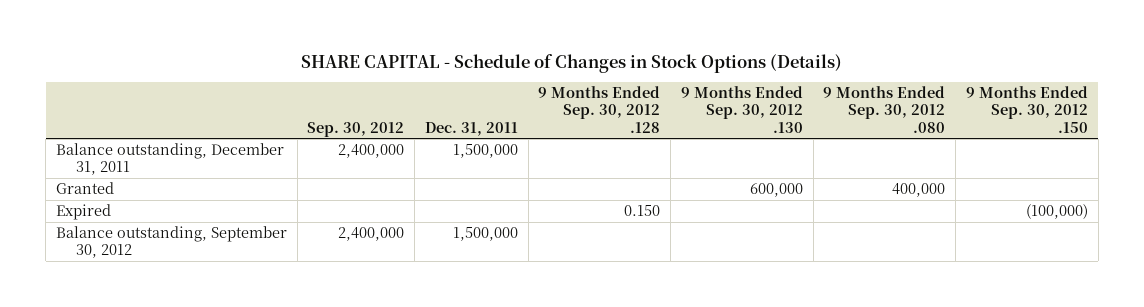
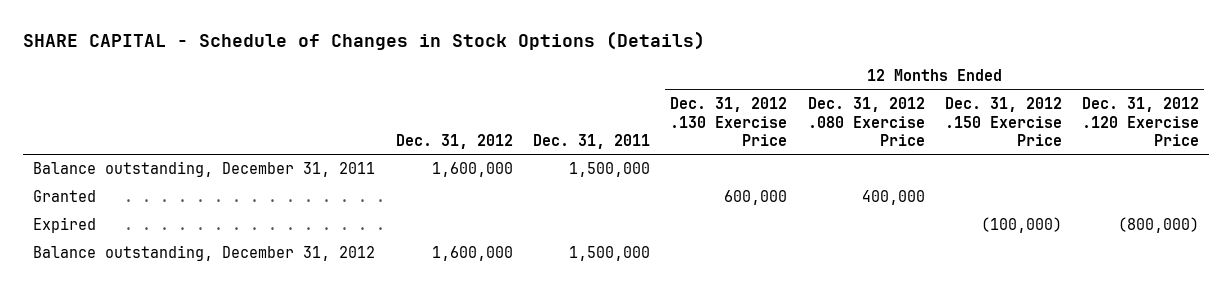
- | Sep. 30, 2012 | Dec. 31, 2011 | 9 Months Ended Sep. 30, 2012 .128 | 9 Months Ended Sep. 30, 2012 .130 | 9 Months Ended Sep. 30, 2012 .080 | 9 Months Ended Sep. 30, 2012 .150
+ | Dec. 31, 2012 | Dec. 31, 2011 | 12 Months Ended Dec. 31, 2012 .130 Exercise Price | 12 Months Ended Dec. 31, 2012 .080 Exercise Price | 12 Months Ended Dec. 31, 2012 .150 Exercise Price | 12 Months Ended Dec. 31, 2012 .120 Exercise Price
- Balance outstanding, September 30, 2012 | 2,400,000 | 1,500,000 | | | |
+ Balance outstanding, December 31, 2012 | 1,600,000 | 1,500,000 | | | |

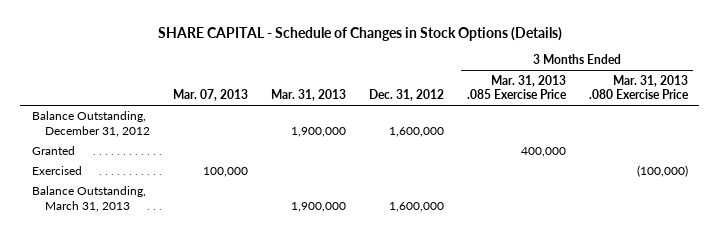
- | Dec. 31, 2012 | Dec. 31, 2011 | 12 Months Ended Dec. 31, 2012 .130 Exercise Price | 12 Months Ended Dec. 31, 2012 .080 Exercise Price | 12 Months Ended Dec. 31, 2012 .150 Exercise Price | 12 Months Ended Dec. 31, 2012 .120 Exercise Price
+ | Mar. 07, 2013 | Mar. 31, 2013 | Dec. 31, 2012 | 3 Months Ended Mar. 31, 2013 .085 Exercise Price | 3 Months Ended Mar. 31, 2013 .080 Exercise Price
- Balance outstanding, December 31, 2011 | 1,600,000 | 1,500,000 | | | |
+ Balance Outstanding, December 31, 2012 | | 1,900,000 | 1,600,000 | |
- Expired | | | | | (100,000) | (800,000)
- Balance outstanding, December 31, 2012 | 1,600,000 | 1,500,000 | | | |
+ Exercised | 100,000 | | | | (100,000)
+ Balance Outstanding, March 31, 2013 | | 1,900,000 | 1,600,000 | |

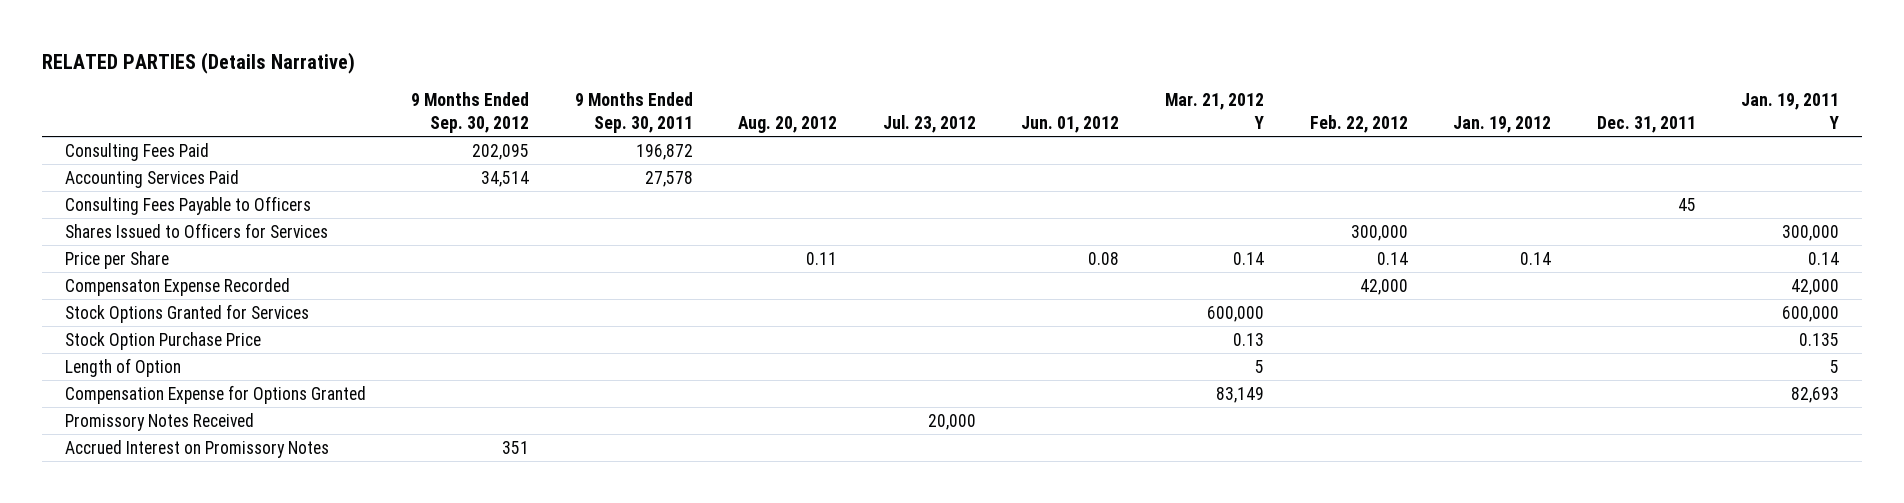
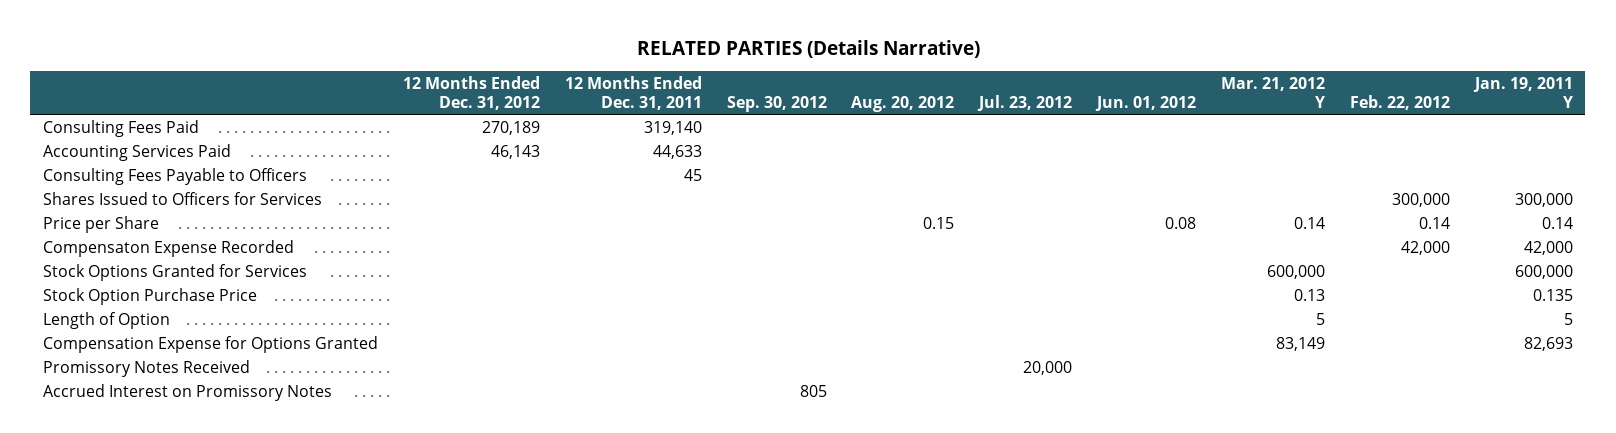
- | 9 Months Ended Sep. 30, 2012 | 9 Months Ended Sep. 30, 2011 | Aug. 20, 2012 | Jul. 23, 2012 | Jun. 01, 2012 | Mar. 21, 2012 Y | Feb. 22, 2012 | Jan. 19, 2012 | Dec. 31, 2011 | Jan. 19, 2011 Y
+ | 12 Months Ended Dec. 31, 2012 | 12 Months Ended Dec. 31, 2011 | Sep. 30, 2012 | Aug. 20, 2012 | Jul. 23, 2012 | Jun. 01, 2012 | Mar. 21, 2012 Y | Feb. 22, 2012 | Jan. 19, 2011 Y
- Price per Share | | | 0.11 | | 0.08 | 0.14 | 0.14 | 0.14 | | 0.14
+ Price per Share | | | | 0.15 | | 0.08 | 0.14 | 0.14 | 0.14

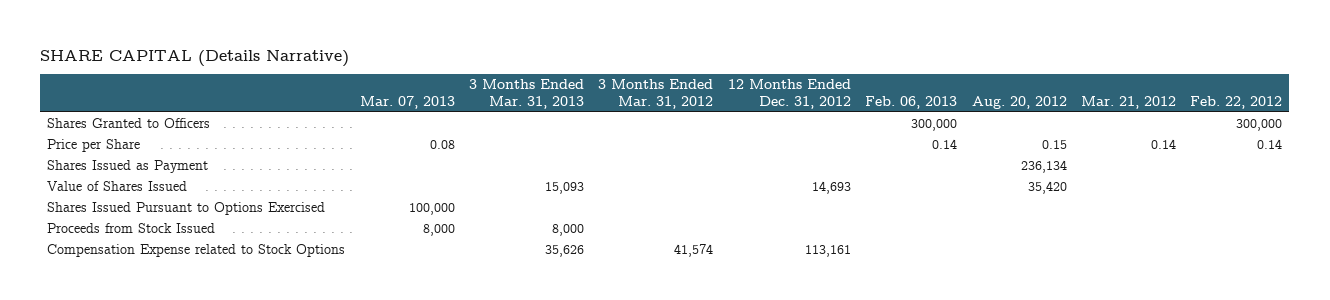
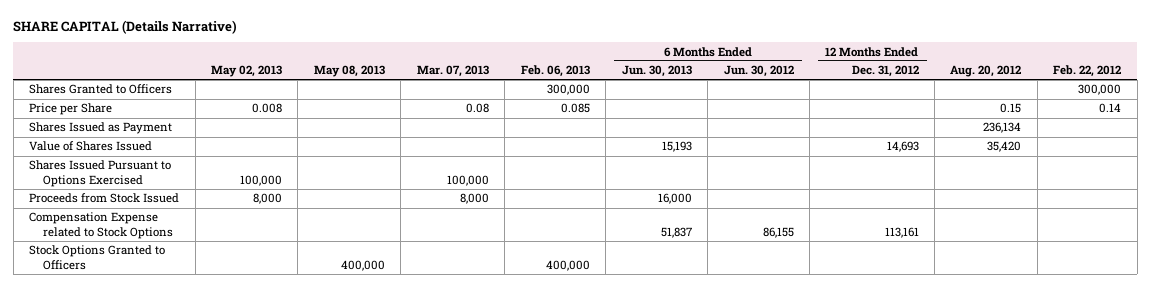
- | Mar. 07, 2013 | 3 Months Ended Mar. 31, 2013 | 3 Months Ended Mar. 31, 2012 | 12 Months Ended Dec. 31, 2012 | Feb. 06, 2013 | Aug. 20, 2012 | Mar. 21, 2012 | Feb. 22, 2012
+ | May 02, 2013 | May 08, 2013 | Mar. 07, 2013 | Feb. 06, 2013 | 6 Months Ended Jun. 30, 2013 | 6 Months Ended Jun. 30, 2012 | 12 Months Ended Dec. 31, 2012 | Aug. 20, 2012 | Feb. 22, 2012
- Price per Share | 0.08 | | | | 0.14 | 0.15 | 0.14 | 0.14
+ Price per Share | 0.008 | | 0.08 | 0.085 | | | | 0.15 | 0.14
+ Stock Options Granted to Officers | | 400,000 | | 400,000 | | | | |

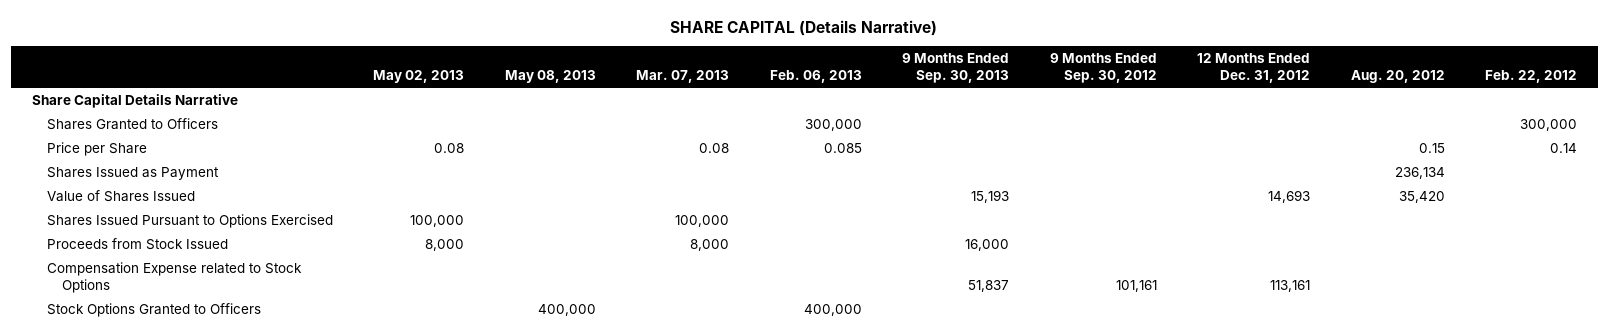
- | May 02, 2013 | May 08, 2013 | Mar. 07, 2013 | Feb. 06, 2013 | 6 Months Ended Jun. 30, 2013 | 6 Months Ended Jun. 30, 2012 | 12 Months Ended Dec. 31, 2012 | Aug. 20, 2012 | Feb. 22, 2012
+ | May 02, 2013 | May 08, 2013 | Mar. 07, 2013 | Feb. 06, 2013 | 9 Months Ended Sep. 30, 2013 | 9 Months Ended Sep. 30, 2012 | 12 Months Ended Dec. 31, 2012 | Aug. 20, 2012 | Feb. 22, 2012
+ Share Capital Details Narrative
- Price per Share | 0.008 | | 0.08 | 0.085 | | | | 0.15 | 0.14
+ Price per Share | 0.08 | | 0.08 | 0.085 | | | | 0.15 | 0.14

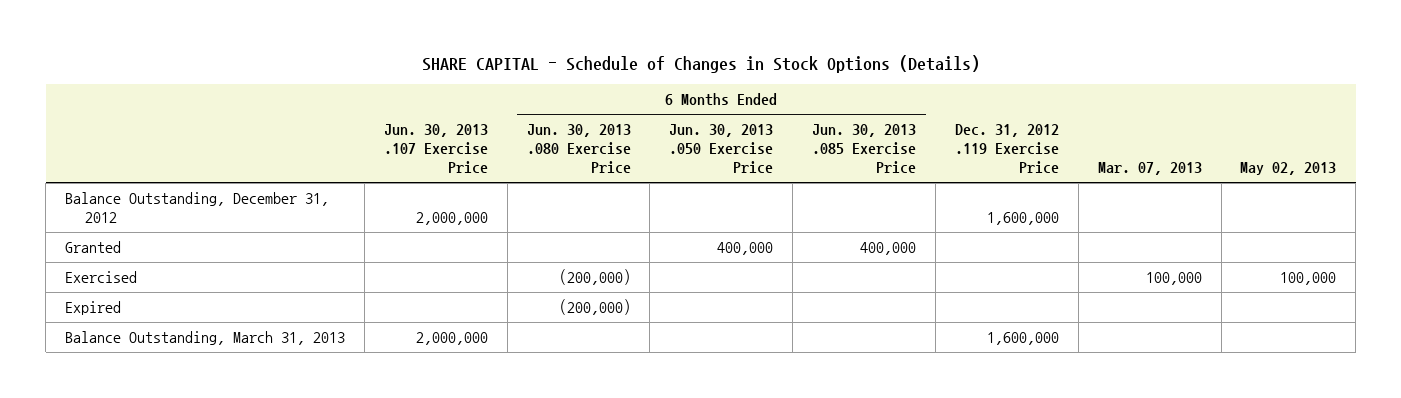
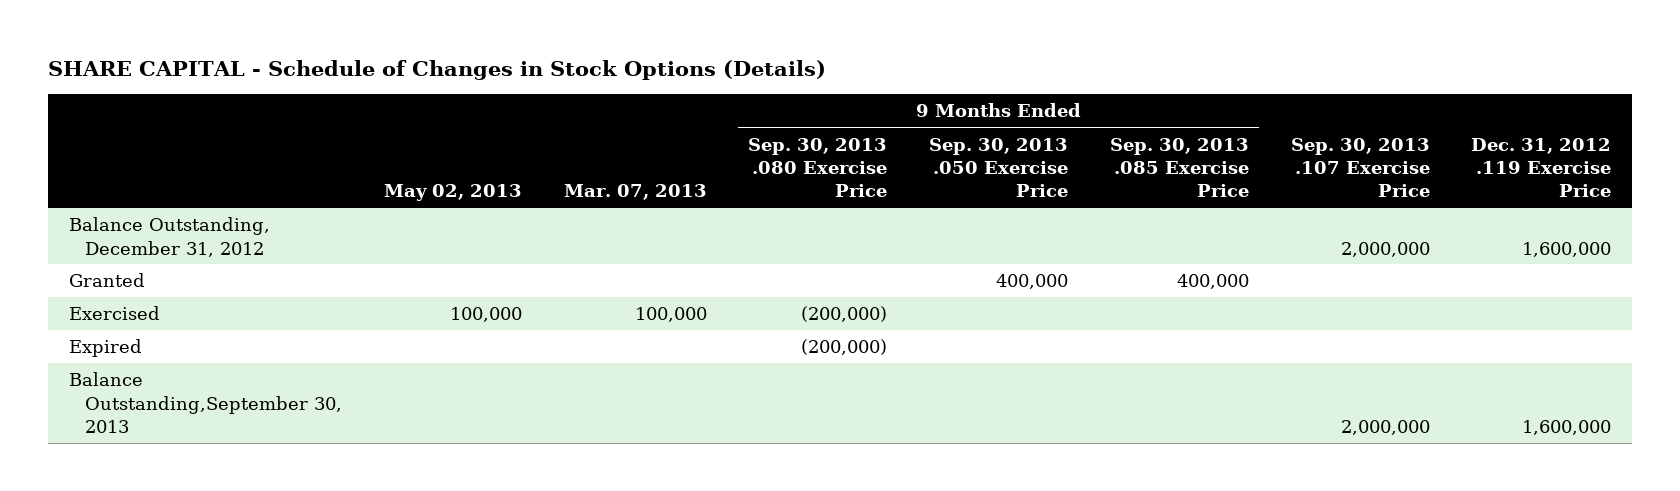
- | Jun. 30, 2013 .107 Exercise Price | 6 Months Ended Jun. 30, 2013 .080 Exercise Price | 6 Months Ended Jun. 30, 2013 .050 Exercise Price | 6 Months Ended Jun. 30, 2013 .085 Exercise Price | Dec. 31, 2012 .119 Exercise Price | Mar. 07, 2013 | May 02, 2013
+ | May 02, 2013 | Mar. 07, 2013 | 9 Months Ended Sep. 30, 2013 .080 Exercise Price | 9 Months Ended Sep. 30, 2013 .050 Exercise Price | 9 Months Ended Sep. 30, 2013 .085 Exercise Price | Sep. 30, 2013 .107 Exercise Price | Dec. 31, 2012 .119 Exercise Price
- Balance Outstanding, March 31, 2013 | 2,000,000 | | | | 1,600,000 | |
+ Balance Outstanding,September 30, 2013 | | | | | | 2,000,000 | 1,600,000

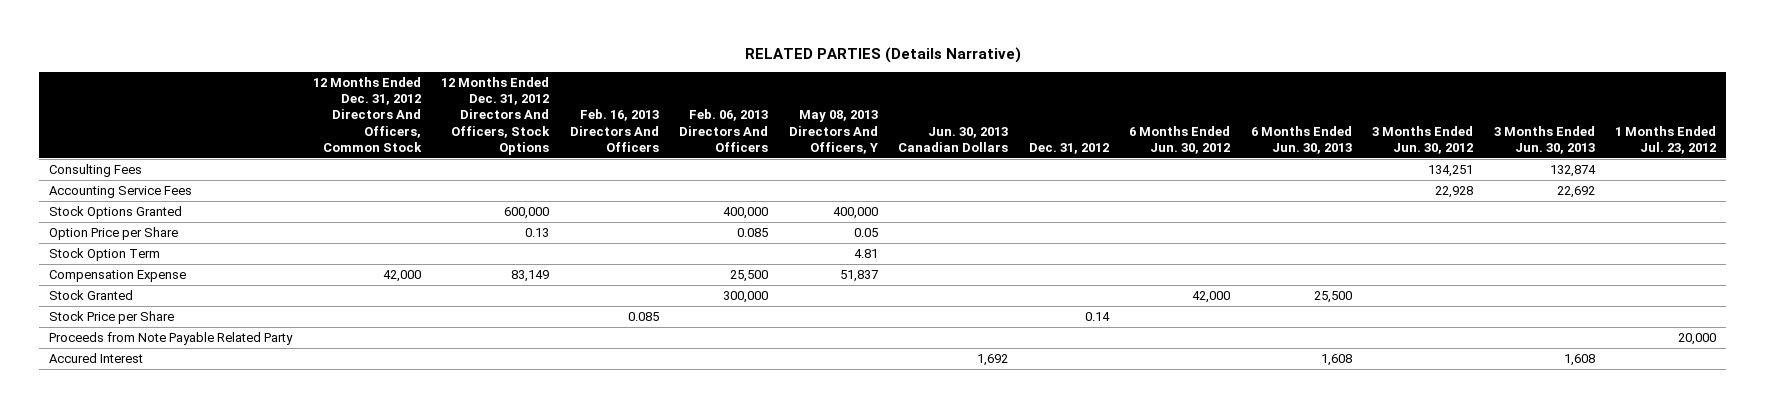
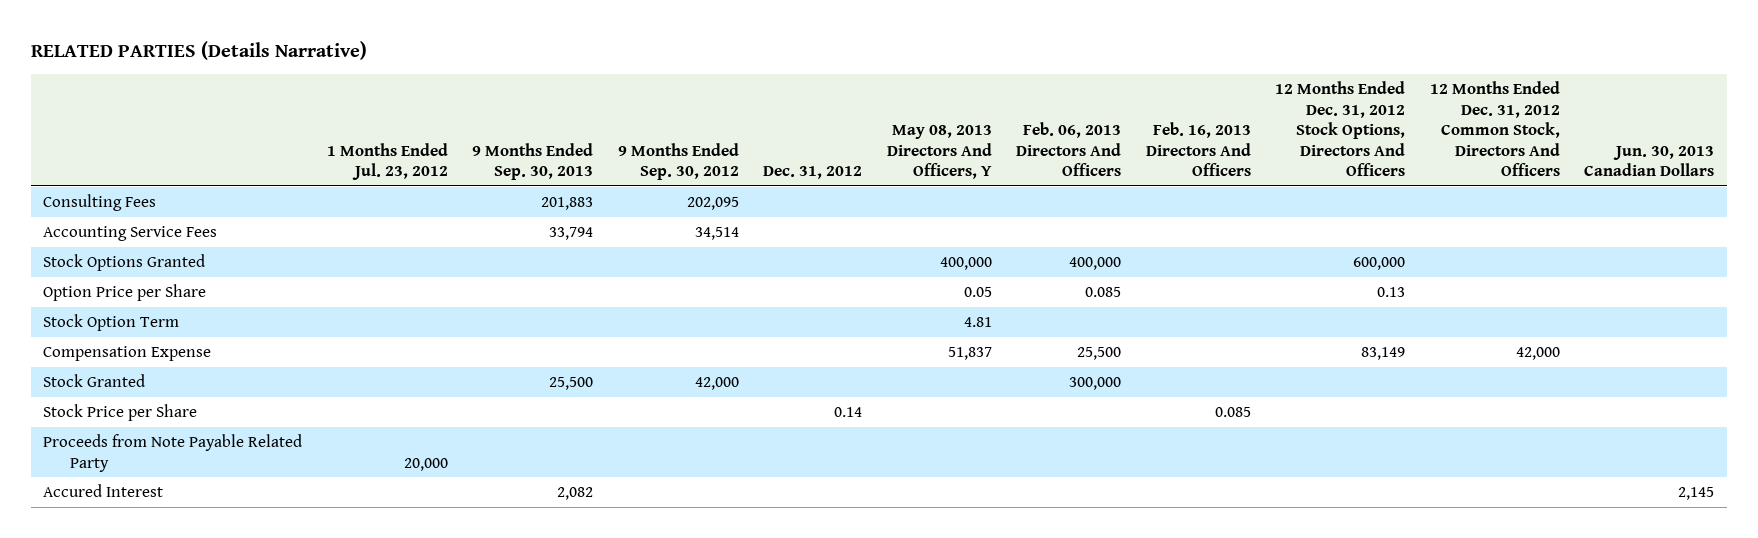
- | 12 Months Ended Dec. 31, 2012 Directors And Officers, Common Stock | 12 Months Ended Dec. 31, 2012 Directors And Officers, Stock Options | Feb. 16, 2013 Directors And Officers | Feb. 06, 2013 Directors And Officers | May 08, 2013 Directors And Officers, Y | Jun. 30, 2013 Canadian Dollars | Dec. 31, 2012 | 6 Months Ended Jun. 30, 2012 | 6 Months Ended Jun. 30, 2013 | 3 Months Ended Jun. 30, 2012 | 3 Months Ended Jun. 30, 2013 | 1 Months Ended Jul. 23, 2012
+ | 1 Months Ended Jul. 23, 2012 | 9 Months Ended Sep. 30, 2013 | 9 Months Ended Sep. 30, 2012 | Dec. 31, 2012 | May 08, 2013 Directors And Officers, Y | Feb. 06, 2013 Directors And Officers | Feb. 16, 2013 Directors And Officers | 12 Months Ended Dec. 31, 2012 Stock Options, Directors And Officers | 12 Months Ended Dec. 31, 2012 Common Stock, Directors And Officers | Jun. 30, 2013 Canadian Dollars
- Accured Interest | | | | | | 1,692 | | | 1,608 | | 1,608 |
+ Accured Interest | | 2,082 | | | | | | | | 2,145

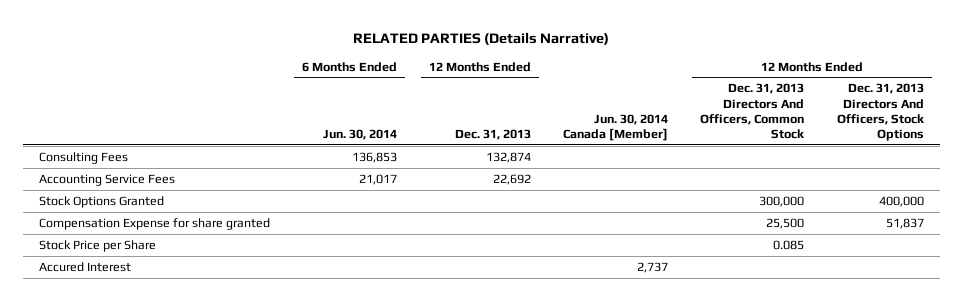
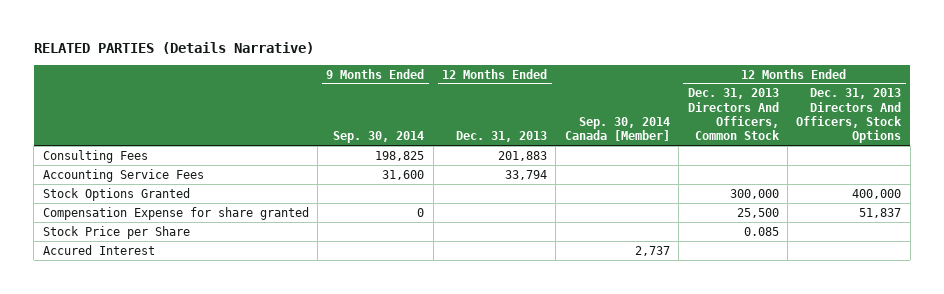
- | 6 Months Ended Jun. 30, 2014 | 12 Months Ended Dec. 31, 2013 | Jun. 30, 2014 Canada [Member] | 12 Months Ended Dec. 31, 2013 Directors And Officers, Common Stock | 12 Months Ended Dec. 31, 2013 Directors And Officers, Stock Options
+ | 9 Months Ended Sep. 30, 2014 | 12 Months Ended Dec. 31, 2013 | Sep. 30, 2014 Canada [Member] | 12 Months Ended Dec. 31, 2013 Directors And Officers, Common Stock | 12 Months Ended Dec. 31, 2013 Directors And Officers, Stock Options
- Consulting Fees | 136,853 | 132,874 | | |
- Accounting Service Fees | 21,017 | 22,692 | | |
+ Consulting Fees | 198,825 | 201,883 | | |
+ Accounting Service Fees | 31,600 | 33,794 | | |

